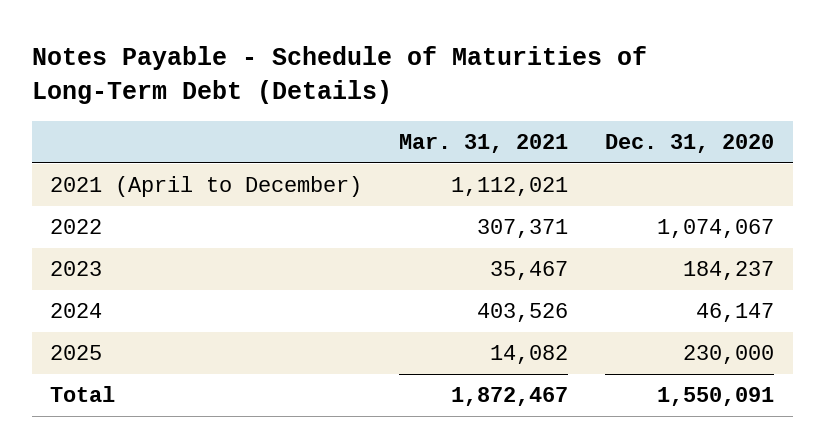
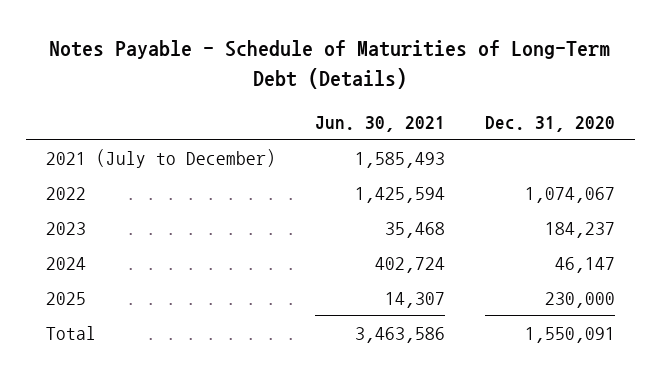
- | Mar. 31, 2021 | Dec. 31, 2020
+ | Jun. 30, 2021 | Dec. 31, 2020
- 2021 (April to December) | 1,112,021 |
+ 2021 (July to December) | 1,585,493 |

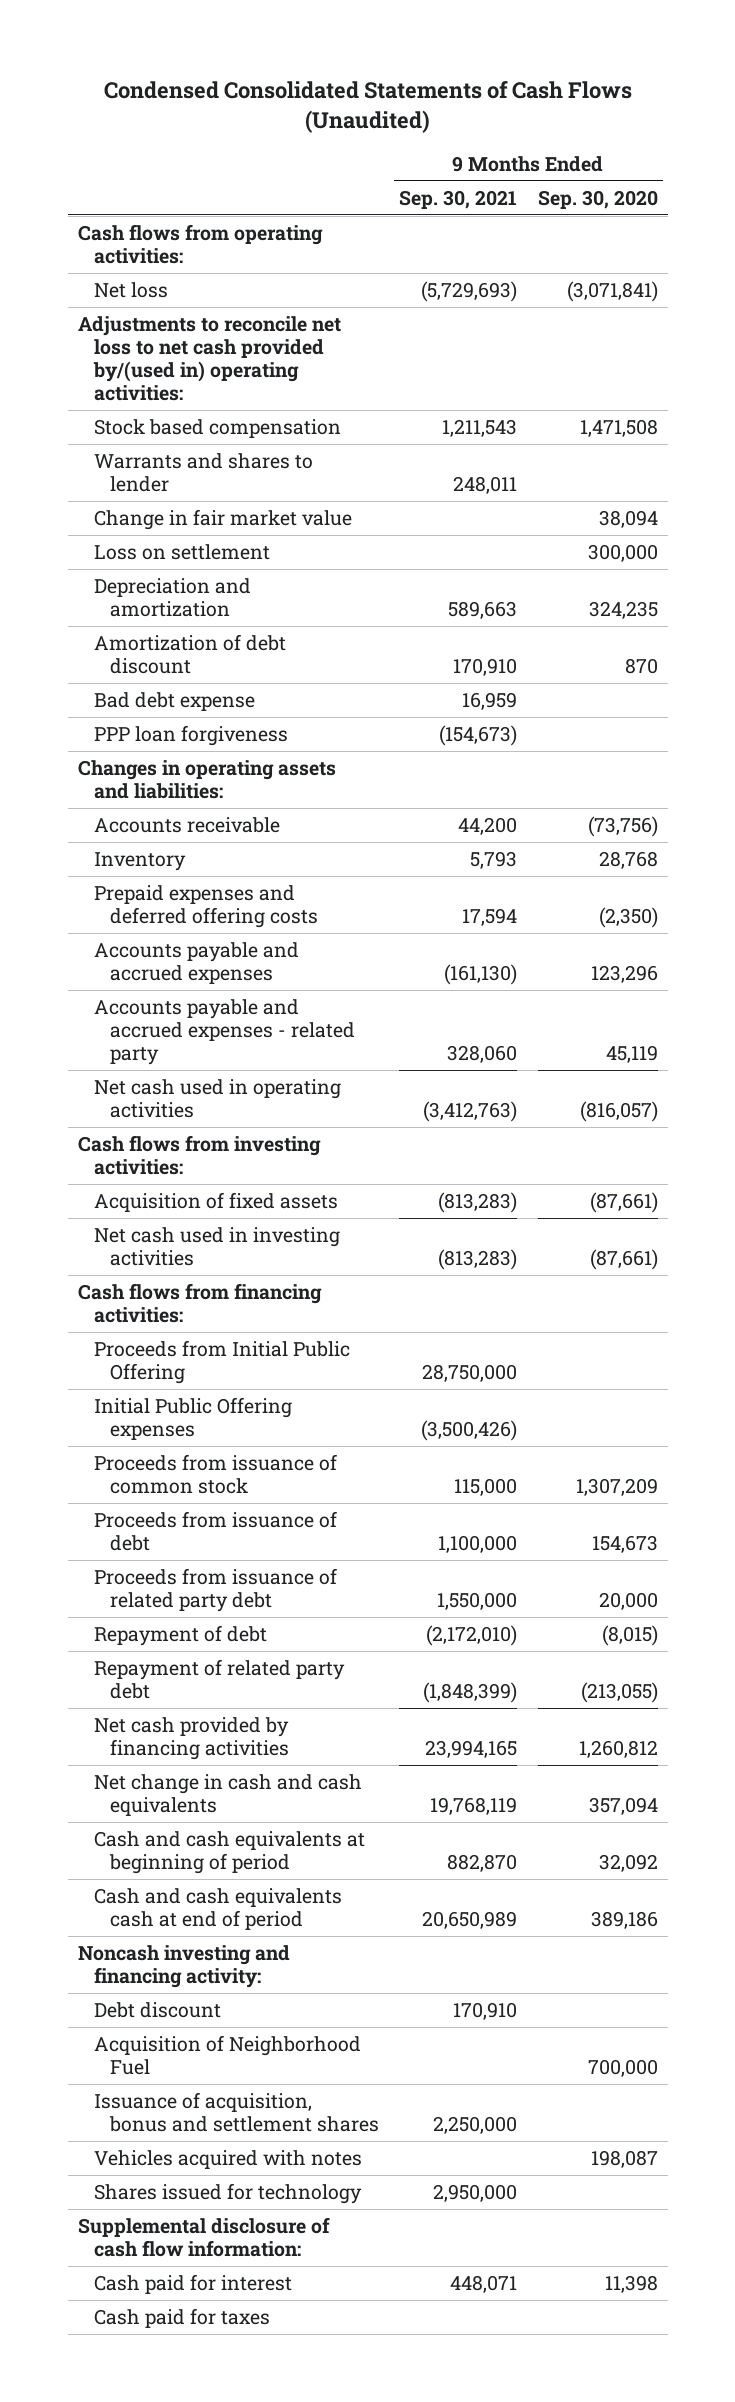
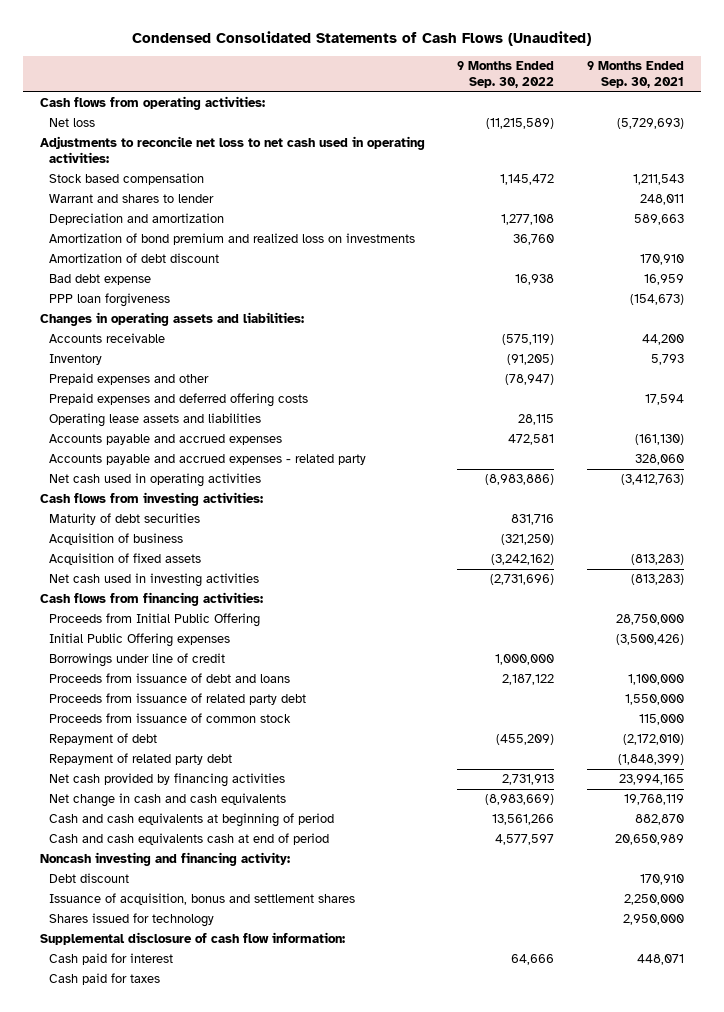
- | 9 Months Ended Sep. 30, 2021 | 9 Months Ended Sep. 30, 2020
+ | 9 Months Ended Sep. 30, 2022 | 9 Months Ended Sep. 30, 2021
- Adjustments to reconcile net loss to net cash provided by/(used in) operating activities:
+ Adjustments to reconcile net loss to net cash used in operating activities:
- Warrants and shares to lender | 248,011 |
- Change in fair market value | | 38,094
- Loss on settlement | | 300,000
+ Warrant and shares to lender | | 248,011
+ Amortization of bond premium and realized loss on investments | 36,760 |
+ Prepaid expenses and other | (78,947) |
+ Operating lease assets and liabilities | 28,115 |
+ Maturity of debt securities | 831,716 |
+ Acquisition of business | (321,250) |
- Proceeds from issuance of debt | 1,100,000 | 154,673
+ Borrowings under line of credit | 1,000,000 |
+ Proceeds from issuance of debt and loans | 2,187,122 | 1,100,000
moved down: Proceeds from issuance of common stock | | 115,000
- Acquisition of Neighborhood Fuel | | 700,000
- Vehicles acquired with notes | | 198,087

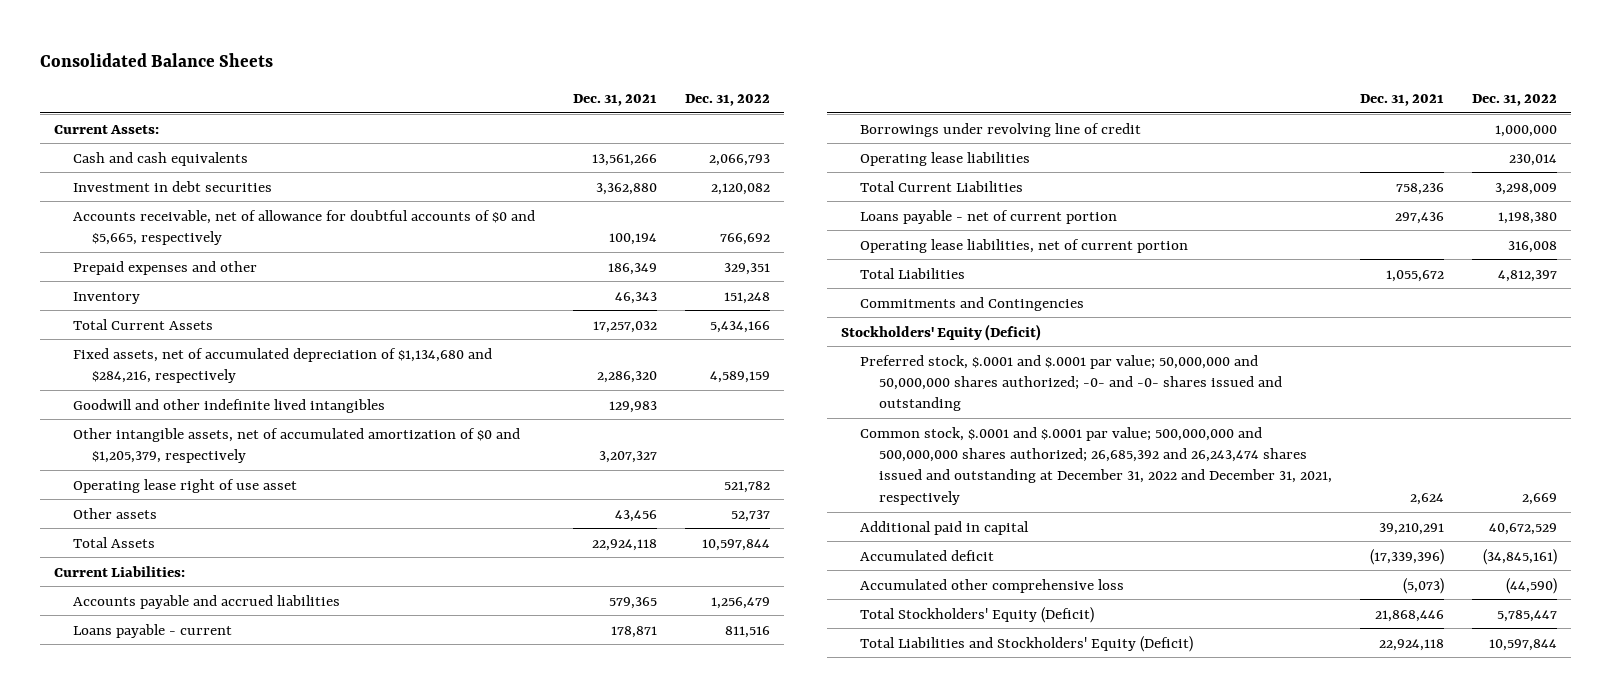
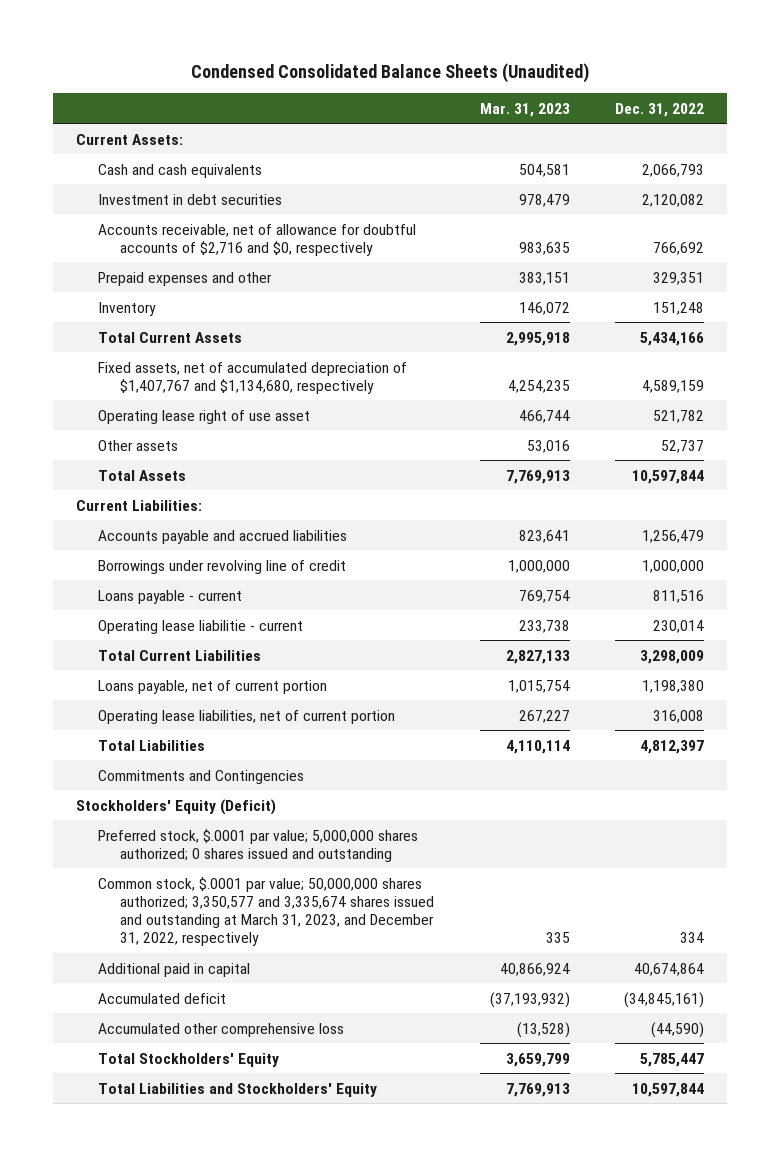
- Consolidated Balance Sheets
+ Condensed Consolidated Balance Sheets (Unaudited)
- | Dec. 31, 2021 | Dec. 31, 2022
+ | Mar. 31, 2023 | Dec. 31, 2022
- Accounts receivable, net of allowance for doubtful accounts of $0 and $5,665, respectively | 100,194 | 766,692
+ Accounts receivable, net of allowance for doubtful accounts of $2,716 and $0, respectively | 983,635 | 766,692
- Fixed assets, net of accumulated depreciation of $1,134,680 and $284,216, respectively | 2,286,320 | 4,589,159
- Goodwill and other indefinite lived intangibles | 129,983 |
- Other intangible assets, net of accumulated amortization of $0 and $1,205,379, respectively | 3,207,327 |
+ Fixed assets, net of accumulated depreciation of $1,407,767 and $1,134,680, respectively | 4,254,235 | 4,589,159
- Operating lease liabilities | | 230,014
moved down: Loans payable - current | 769,754 | 811,516
+ Operating lease liabilitie - current | 233,738 | 230,014
- Loans payable - net of current portion | 297,436 | 1,198,380
+ Loans payable, net of current portion | 1,015,754 | 1,198,380
- Preferred stock, $.0001 and $.0001 par value; 50,000,000 and 50,000,000 shares authorized; -0- and -0- shares issued and outstanding
- Common stock, $.0001 and $.0001 par value; 500,000,000 and 500,000,000 shares authorized; 26,685,392 and 26,243,474 shares issued and outstanding at December 31, 2022 and December 31, 2021, respectively | 2,624 | 2,669
- Additional paid in capital | 39,210,291 | 40,672,529
+ Preferred stock, $.0001 par value; 5,000,000 shares authorized; 0 shares issued and outstanding
+ Common stock, $.0001 par value; 50,000,000 shares authorized; 3,350,577 and 3,335,674 shares issued and outstanding at March 31, 2023, and December 31, 2022, respectively | 335 | 334
+ Additional paid in capital | 40,866,924 | 40,674,864
- Total Stockholders' Equity (Deficit) | 21,868,446 | 5,785,447
- Total Liabilities and Stockholders' Equity (Deficit) | 22,924,118 | 10,597,844
+ Total Stockholders' Equity | 3,659,799 | 5,785,447
+ Total Liabilities and Stockholders' Equity | 7,769,913 | 10,597,844

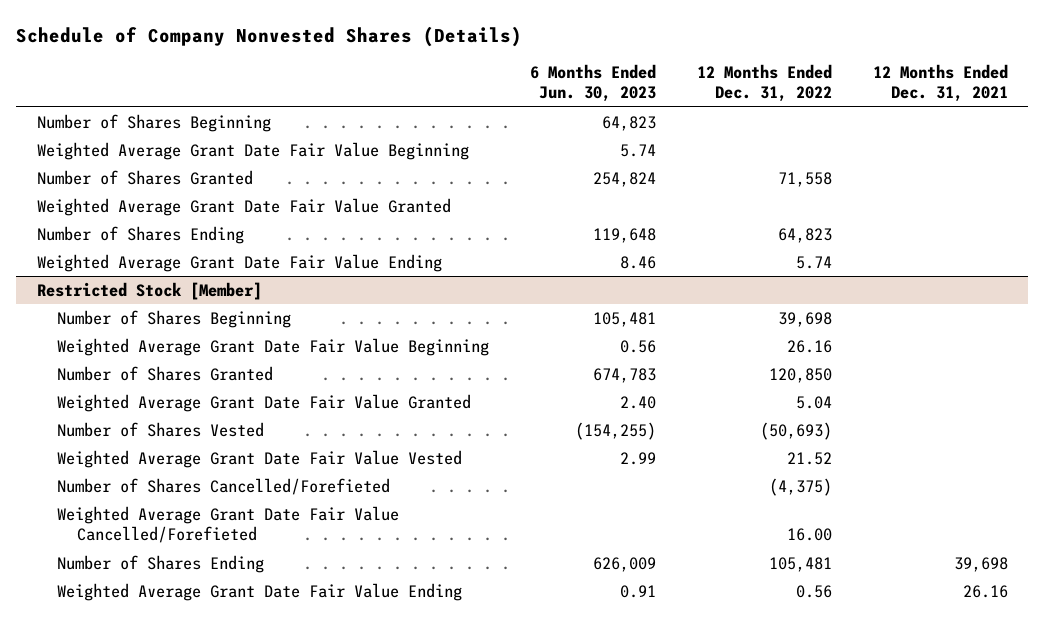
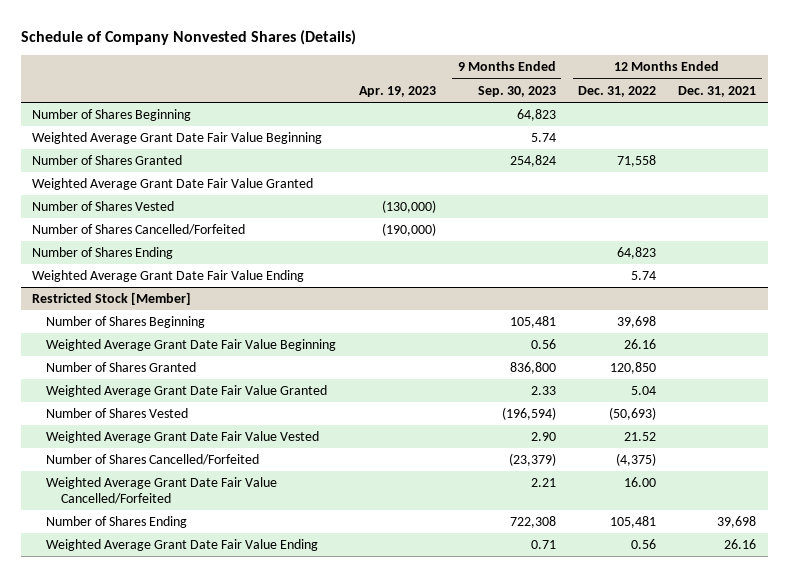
- | 6 Months Ended Jun. 30, 2023 | 12 Months Ended Dec. 31, 2022 | 12 Months Ended Dec. 31, 2021
+ | Apr. 19, 2023 | 9 Months Ended Sep. 30, 2023 | 12 Months Ended Dec. 31, 2022 | 12 Months Ended Dec. 31, 2021
+ Number of Shares Vested | (130,000) | | |
+ Number of Shares Cancelled/Forfeited | (190,000) | | |
@ Restricted Stock [Member]
- Number of Shares Cancelled/Forefieted | | (4,375) |
- Weighted Average Grant Date Fair Value Cancelled/Forefieted | | 16.00 |
+ Number of Shares Cancelled/Forfeited | | (23,379) | (4,375) |
+ Weighted Average Grant Date Fair Value Cancelled/Forfeited | | 2.21 | 16.00 |

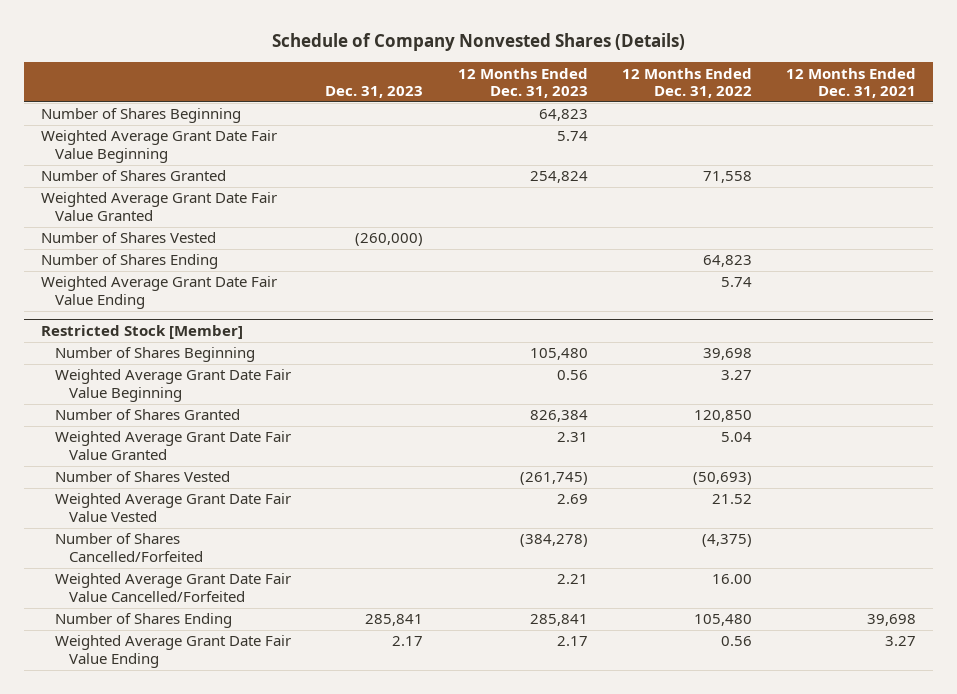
- | Apr. 19, 2023 | 9 Months Ended Sep. 30, 2023 | 12 Months Ended Dec. 31, 2022 | 12 Months Ended Dec. 31, 2021
+ | Dec. 31, 2023 | 12 Months Ended Dec. 31, 2023 | 12 Months Ended Dec. 31, 2022 | 12 Months Ended Dec. 31, 2021
- Number of Shares Cancelled/Forfeited | (190,000) | | |
@ Restricted Stock [Member]
- Weighted Average Grant Date Fair Value Beginning | | 0.56 | 26.16 |
+ Weighted Average Grant Date Fair Value Beginning | | 0.56 | 3.27 |
- Number of Shares Ending | | 722,308 | 105,481 | 39,698
- Weighted Average Grant Date Fair Value Ending | | 0.71 | 0.56 | 26.16
+ Number of Shares Ending | 285,841 | 285,841 | 105,480 | 39,698
+ Weighted Average Grant Date Fair Value Ending | 2.17 | 2.17 | 0.56 | 3.27

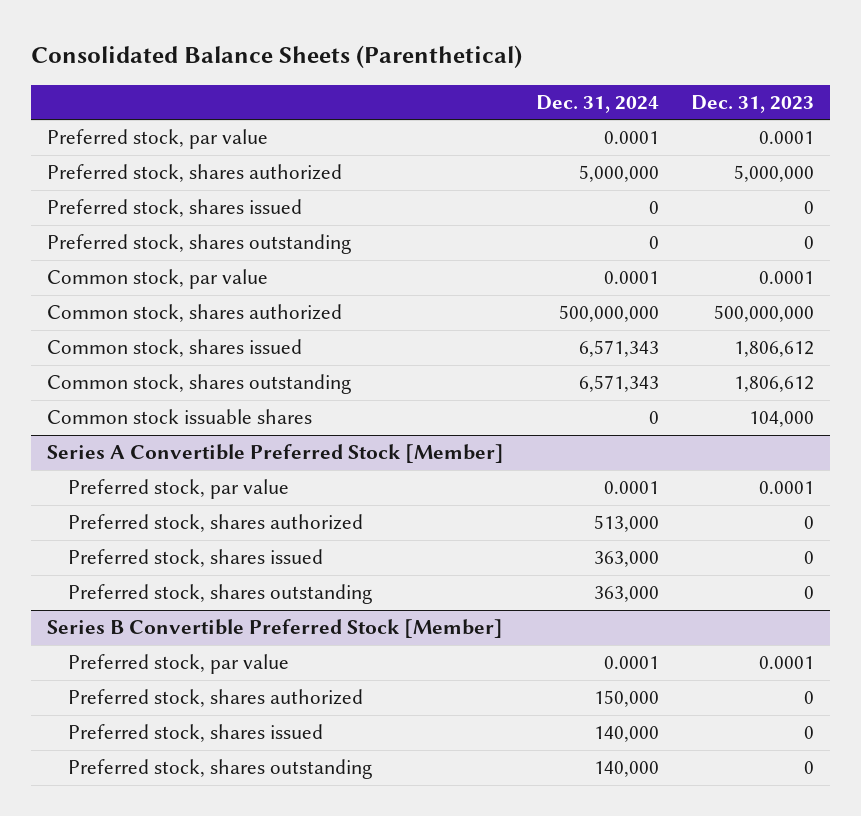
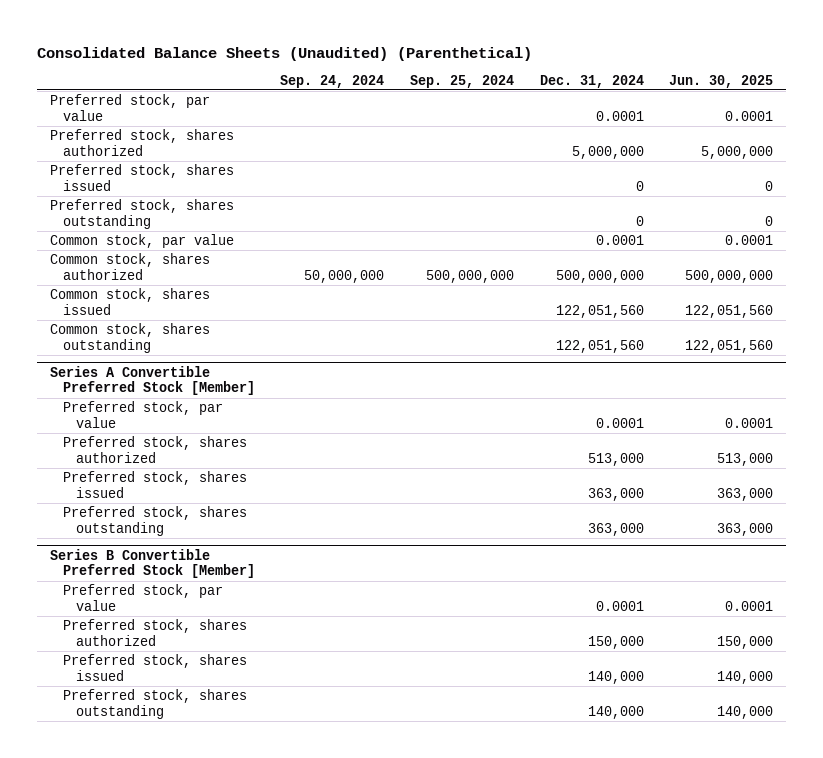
- Consolidated Balance Sheets (Parenthetical)
+ Consolidated Balance Sheets (Unaudited) (Parenthetical)
- | Dec. 31, 2024 | Dec. 31, 2023
+ | Sep. 24, 2024 | Sep. 25, 2024 | Dec. 31, 2024 | Jun. 30, 2025
- Common stock, shares issued | 6,571,343 | 1,806,612
- Common stock, shares outstanding | 6,571,343 | 1,806,612
- Common stock issuable shares | 0 | 104,000
+ Common stock, shares issued | | | 122,051,560 | 122,051,560
+ Common stock, shares outstanding | | | 122,051,560 | 122,051,560

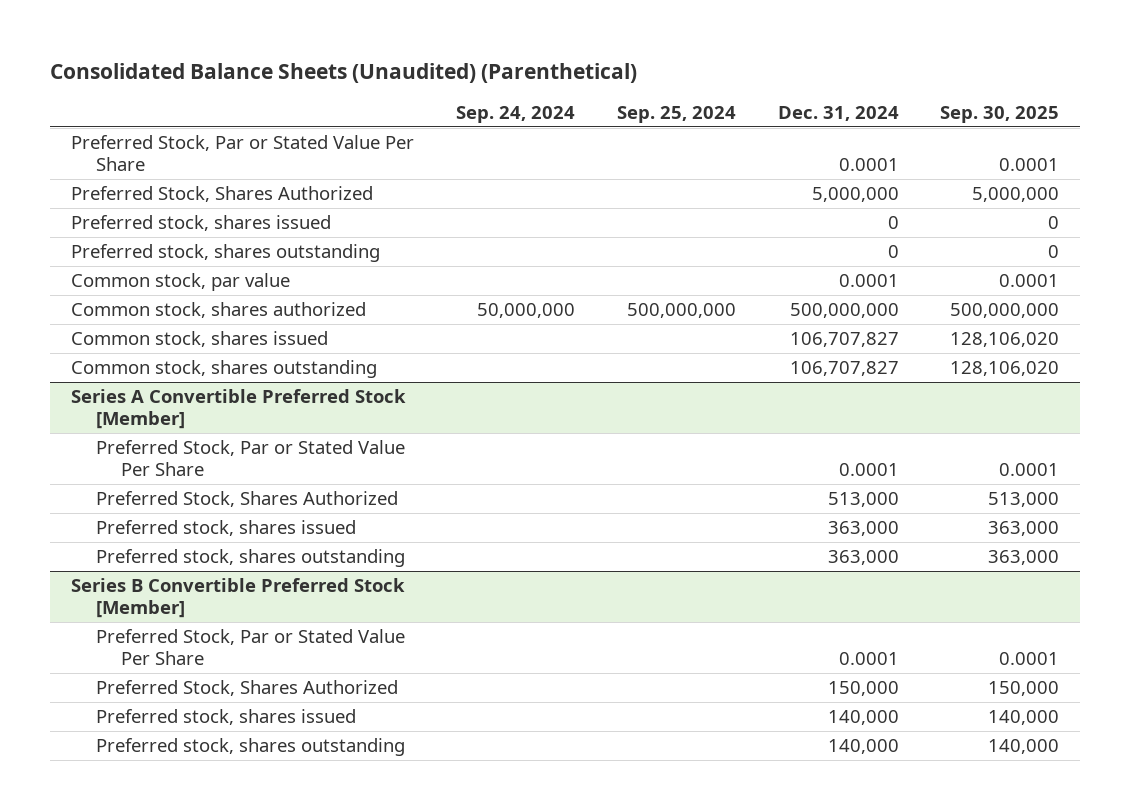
- | Sep. 24, 2024 | Sep. 25, 2024 | Dec. 31, 2024 | Jun. 30, 2025
+ | Sep. 24, 2024 | Sep. 25, 2024 | Dec. 31, 2024 | Sep. 30, 2025
- Preferred stock, par value | | | 0.0001 | 0.0001
- Preferred stock, shares authorized | | | 5,000,000 | 5,000,000
+ Preferred Stock, Par or Stated Value Per Share | | | 0.0001 | 0.0001
+ Preferred Stock, Shares Authorized | | | 5,000,000 | 5,000,000
- Common stock, shares issued | | | 122,051,560 | 122,051,560
- Common stock, shares outstanding | | | 122,051,560 | 122,051,560
+ Common stock, shares issued | | | 106,707,827 | 128,106,020
+ Common stock, shares outstanding | | | 106,707,827 | 128,106,020
@ Series A Convertible Preferred Stock [Member]
- Preferred stock, par value | | | 0.0001 | 0.0001
- Preferred stock, shares authorized | | | 513,000 | 513,000
+ Preferred Stock, Par or Stated Value Per Share | | | 0.0001 | 0.0001
+ Preferred Stock, Shares Authorized | | | 513,000 | 513,000
@ Series B Convertible Preferred Stock [Member]
- Preferred stock, par value | | | 0.0001 | 0.0001
- Preferred stock, shares authorized | | | 150,000 | 150,000
+ Preferred Stock, Par or Stated Value Per Share | | | 0.0001 | 0.0001
+ Preferred Stock, Shares Authorized | | | 150,000 | 150,000

